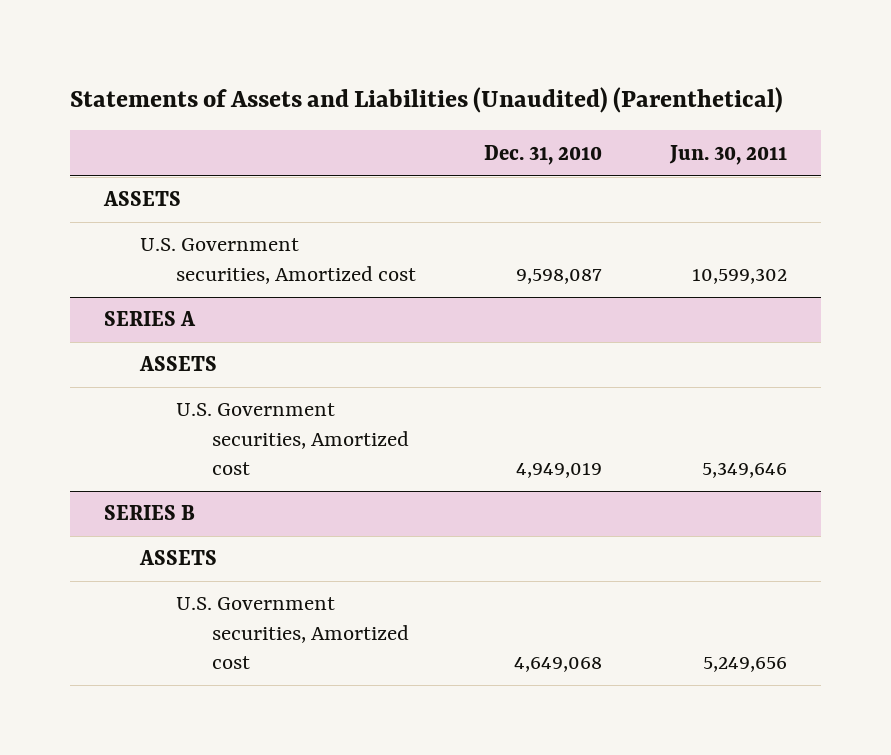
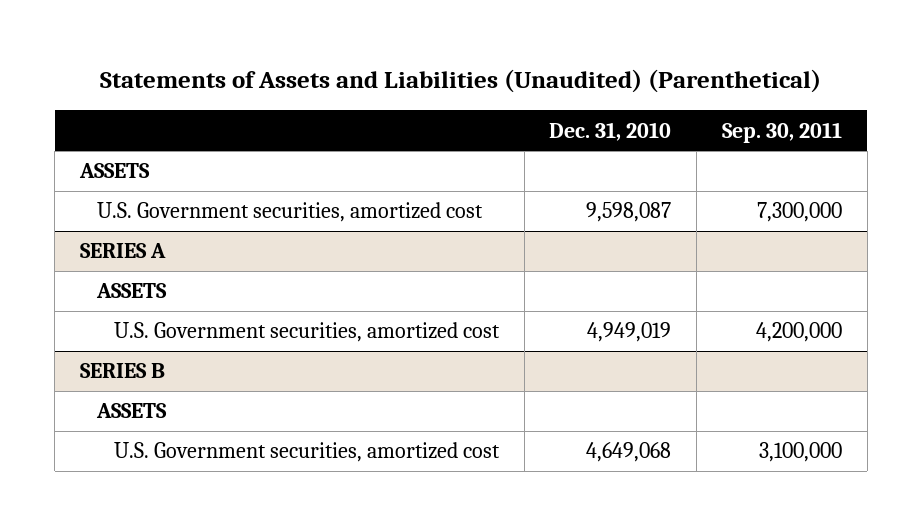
- | Dec. 31, 2010 | Jun. 30, 2011
+ | Dec. 31, 2010 | Sep. 30, 2011
- U.S. Government securities, Amortized cost | 9,598,087 | 10,599,302
+ U.S. Government securities, amortized cost | 9,598,087 | 7,300,000
@ SERIES A
- U.S. Government securities, Amortized cost | 4,949,019 | 5,349,646
+ U.S. Government securities, amortized cost | 4,949,019 | 4,200,000
@ SERIES B
- U.S. Government securities, Amortized cost | 4,649,068 | 5,249,656
+ U.S. Government securities, amortized cost | 4,649,068 | 3,100,000

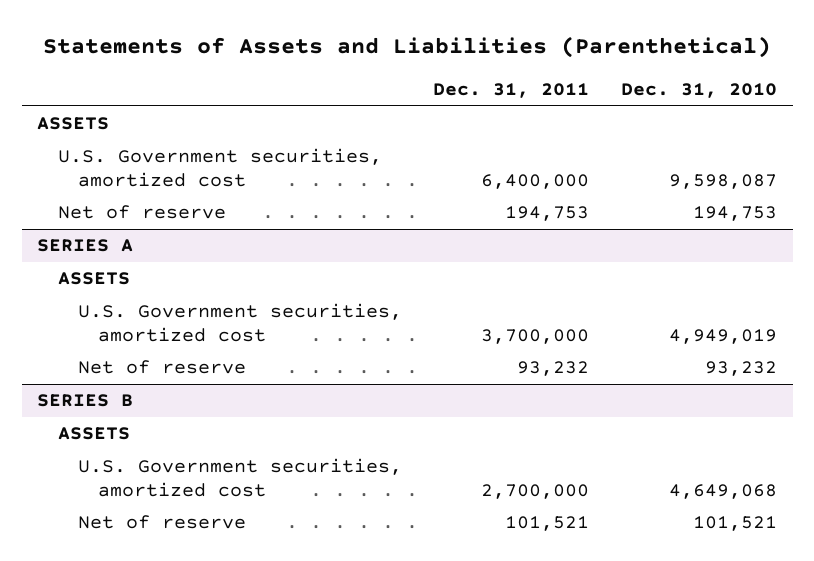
- Statements of Assets and Liabilities (Unaudited) (Parenthetical)
+ Statements of Assets and Liabilities (Parenthetical)
- | Dec. 31, 2010 | Sep. 30, 2011
+ | Dec. 31, 2011 | Dec. 31, 2010
+ Net of reserve | 194,753 | 194,753
@ SERIES A
+ Net of reserve | 93,232 | 93,232
@ SERIES B
+ Net of reserve | 101,521 | 101,521

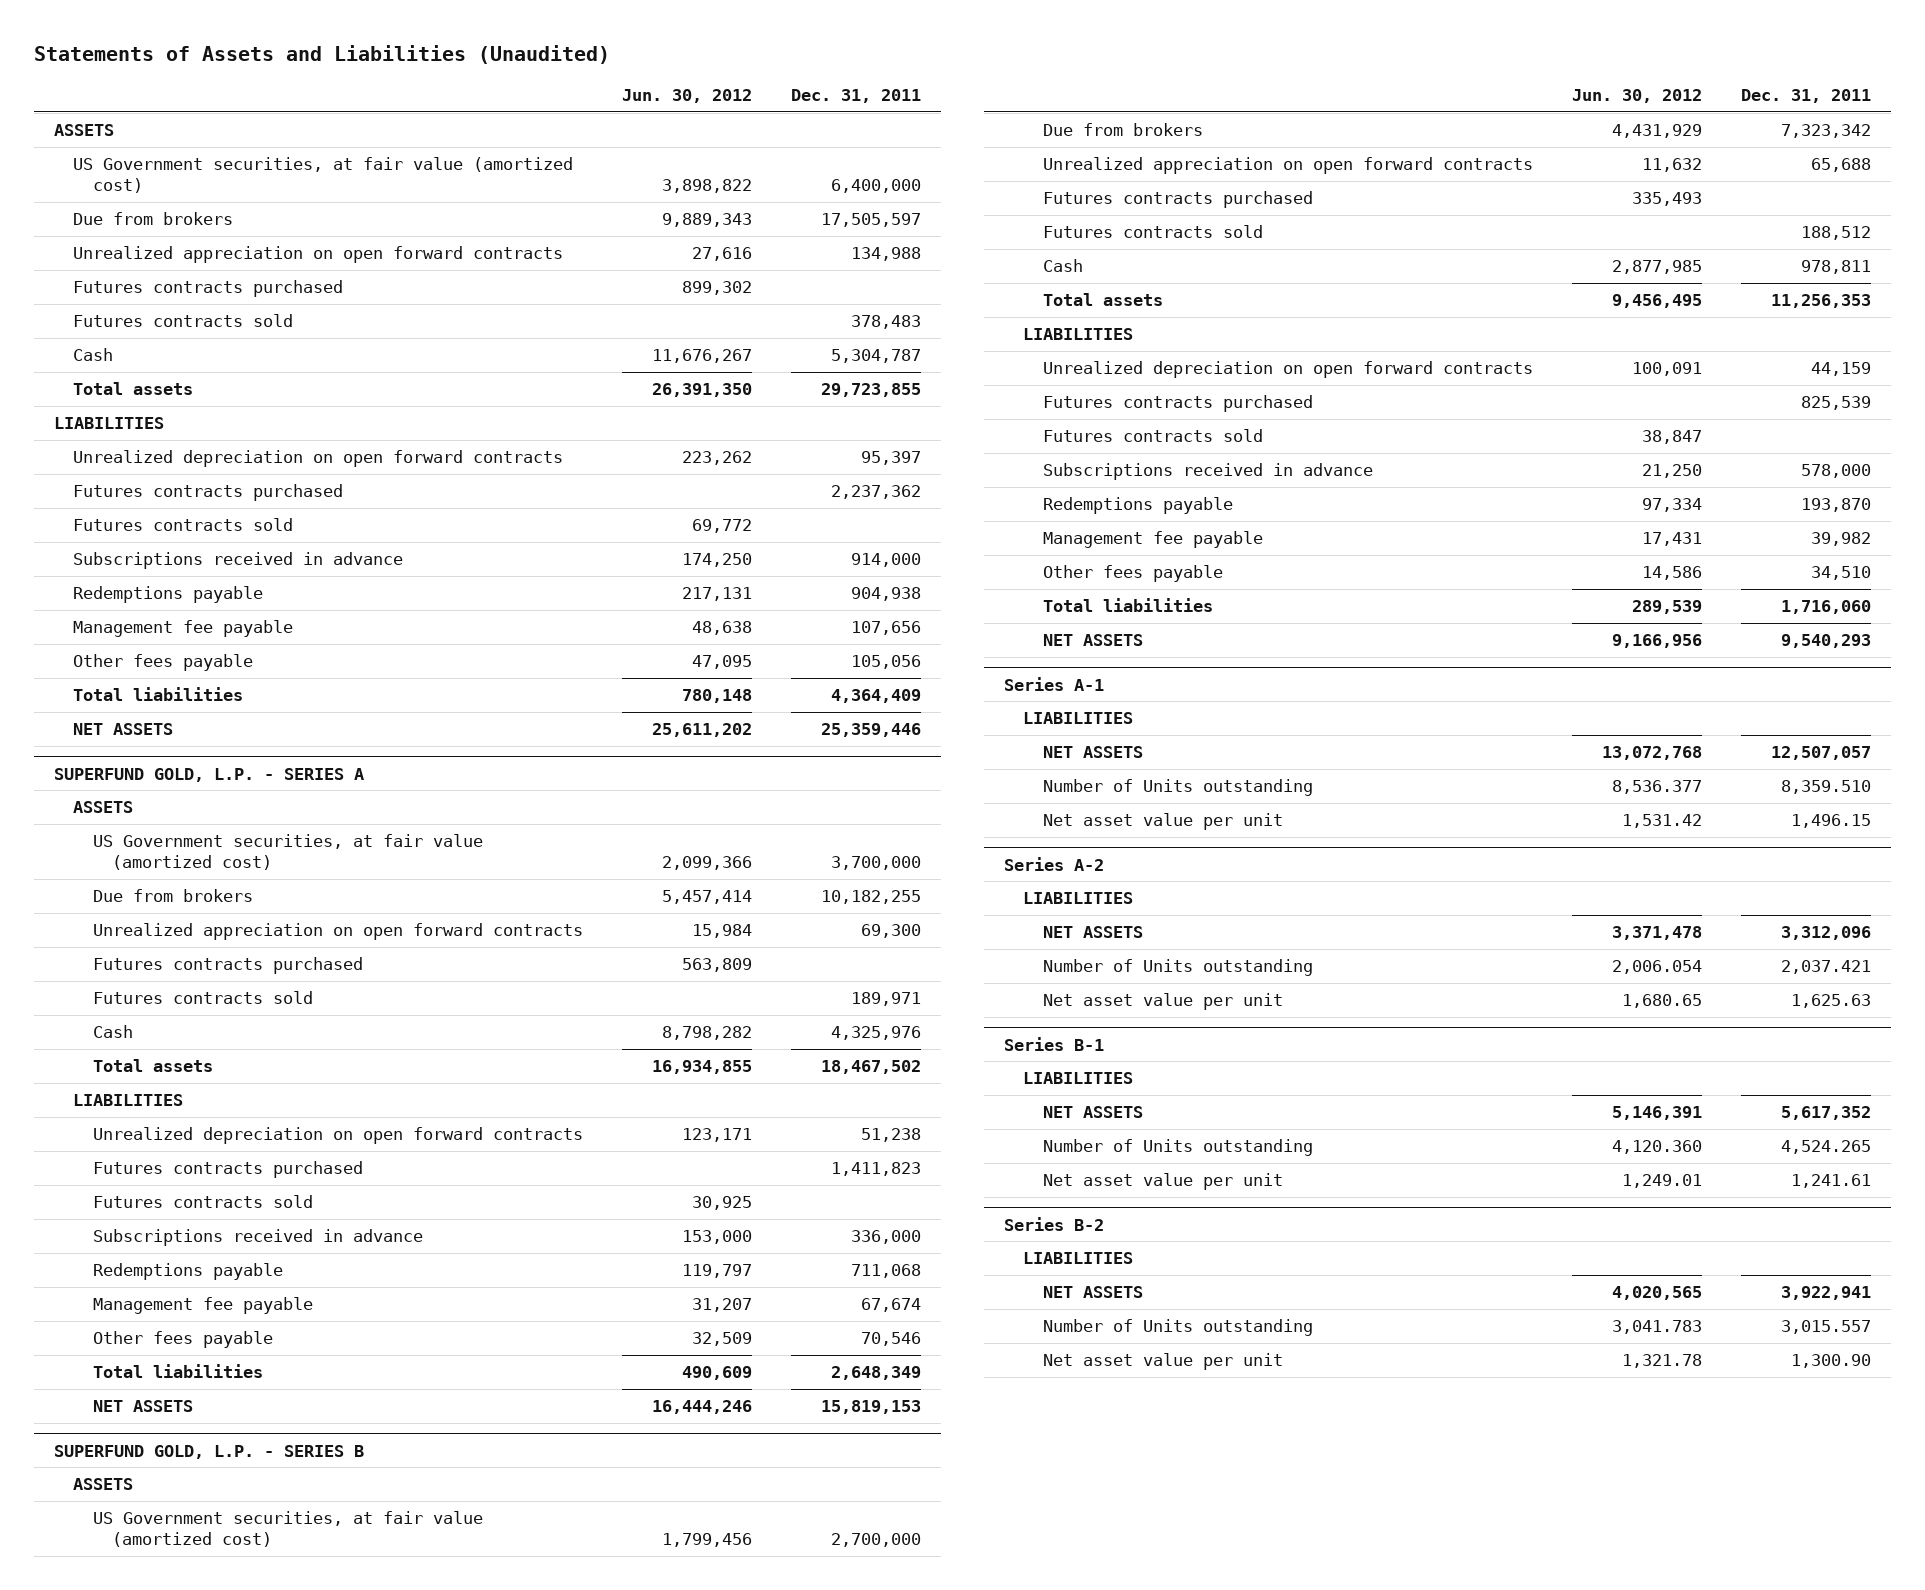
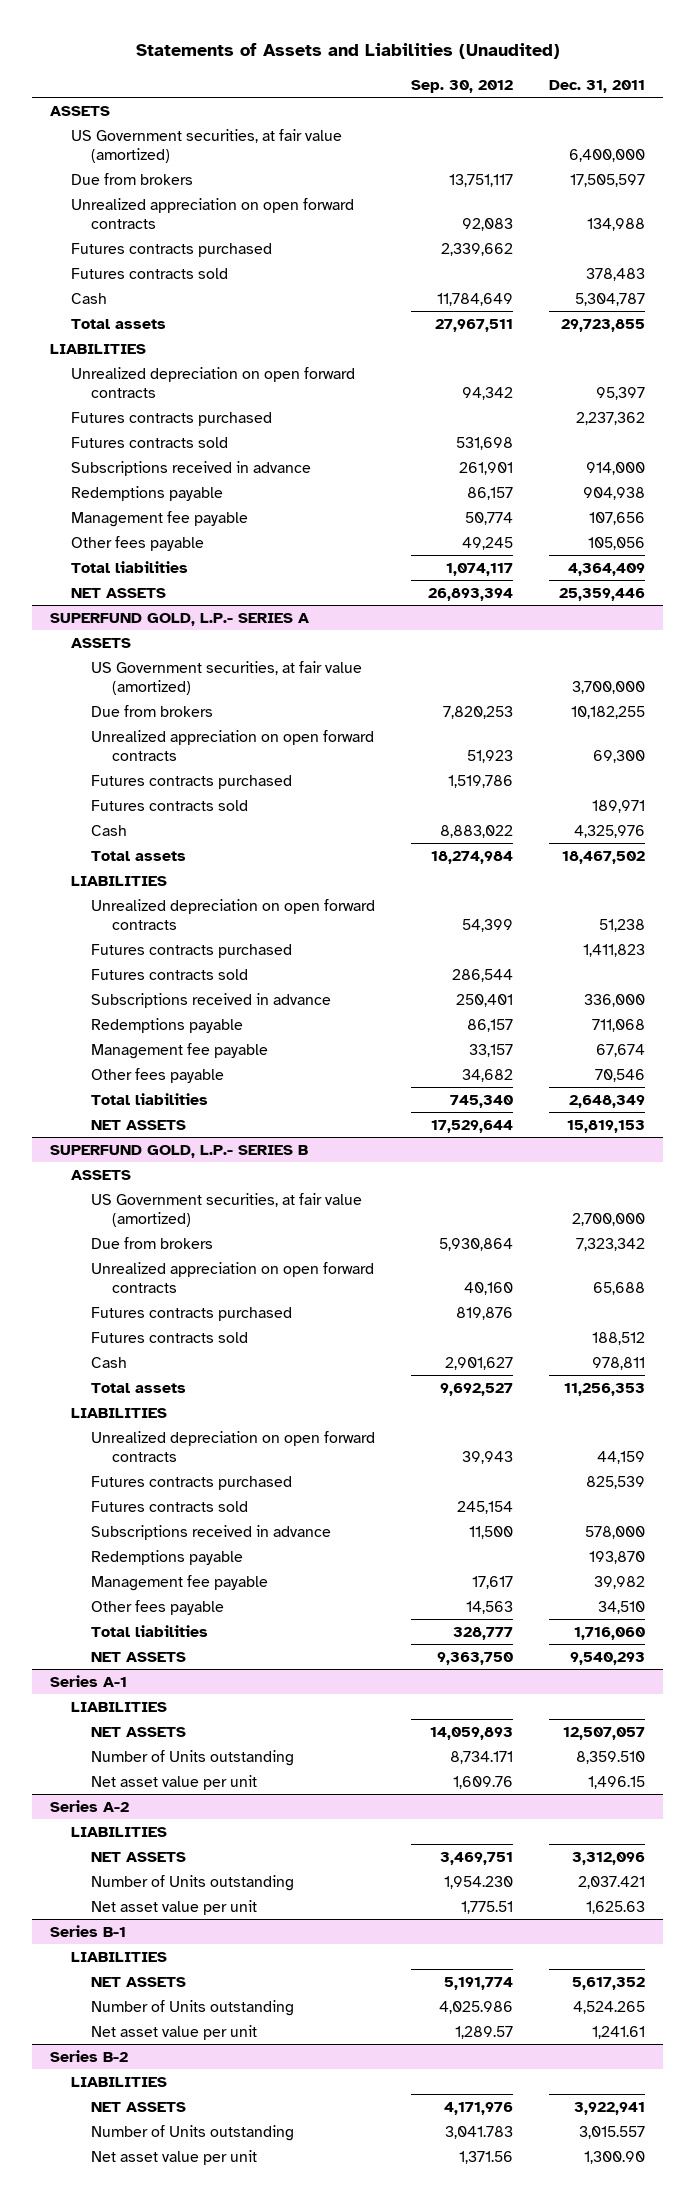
- | Jun. 30, 2012 | Dec. 31, 2011
+ | Sep. 30, 2012 | Dec. 31, 2011
- US Government securities, at fair value (amortized cost) | 3,898,822 | 6,400,000
+ US Government securities, at fair value (amortized) | | 6,400,000
- SUPERFUND GOLD, L.P. - SERIES A
+ SUPERFUND GOLD, L.P.- SERIES A
- US Government securities, at fair value (amortized cost) | 2,099,366 | 3,700,000
+ US Government securities, at fair value (amortized) | | 3,700,000
- SUPERFUND GOLD, L.P. - SERIES B
+ SUPERFUND GOLD, L.P.- SERIES B
- US Government securities, at fair value (amortized cost) | 1,799,456 | 2,700,000
+ US Government securities, at fair value (amortized) | | 2,700,000

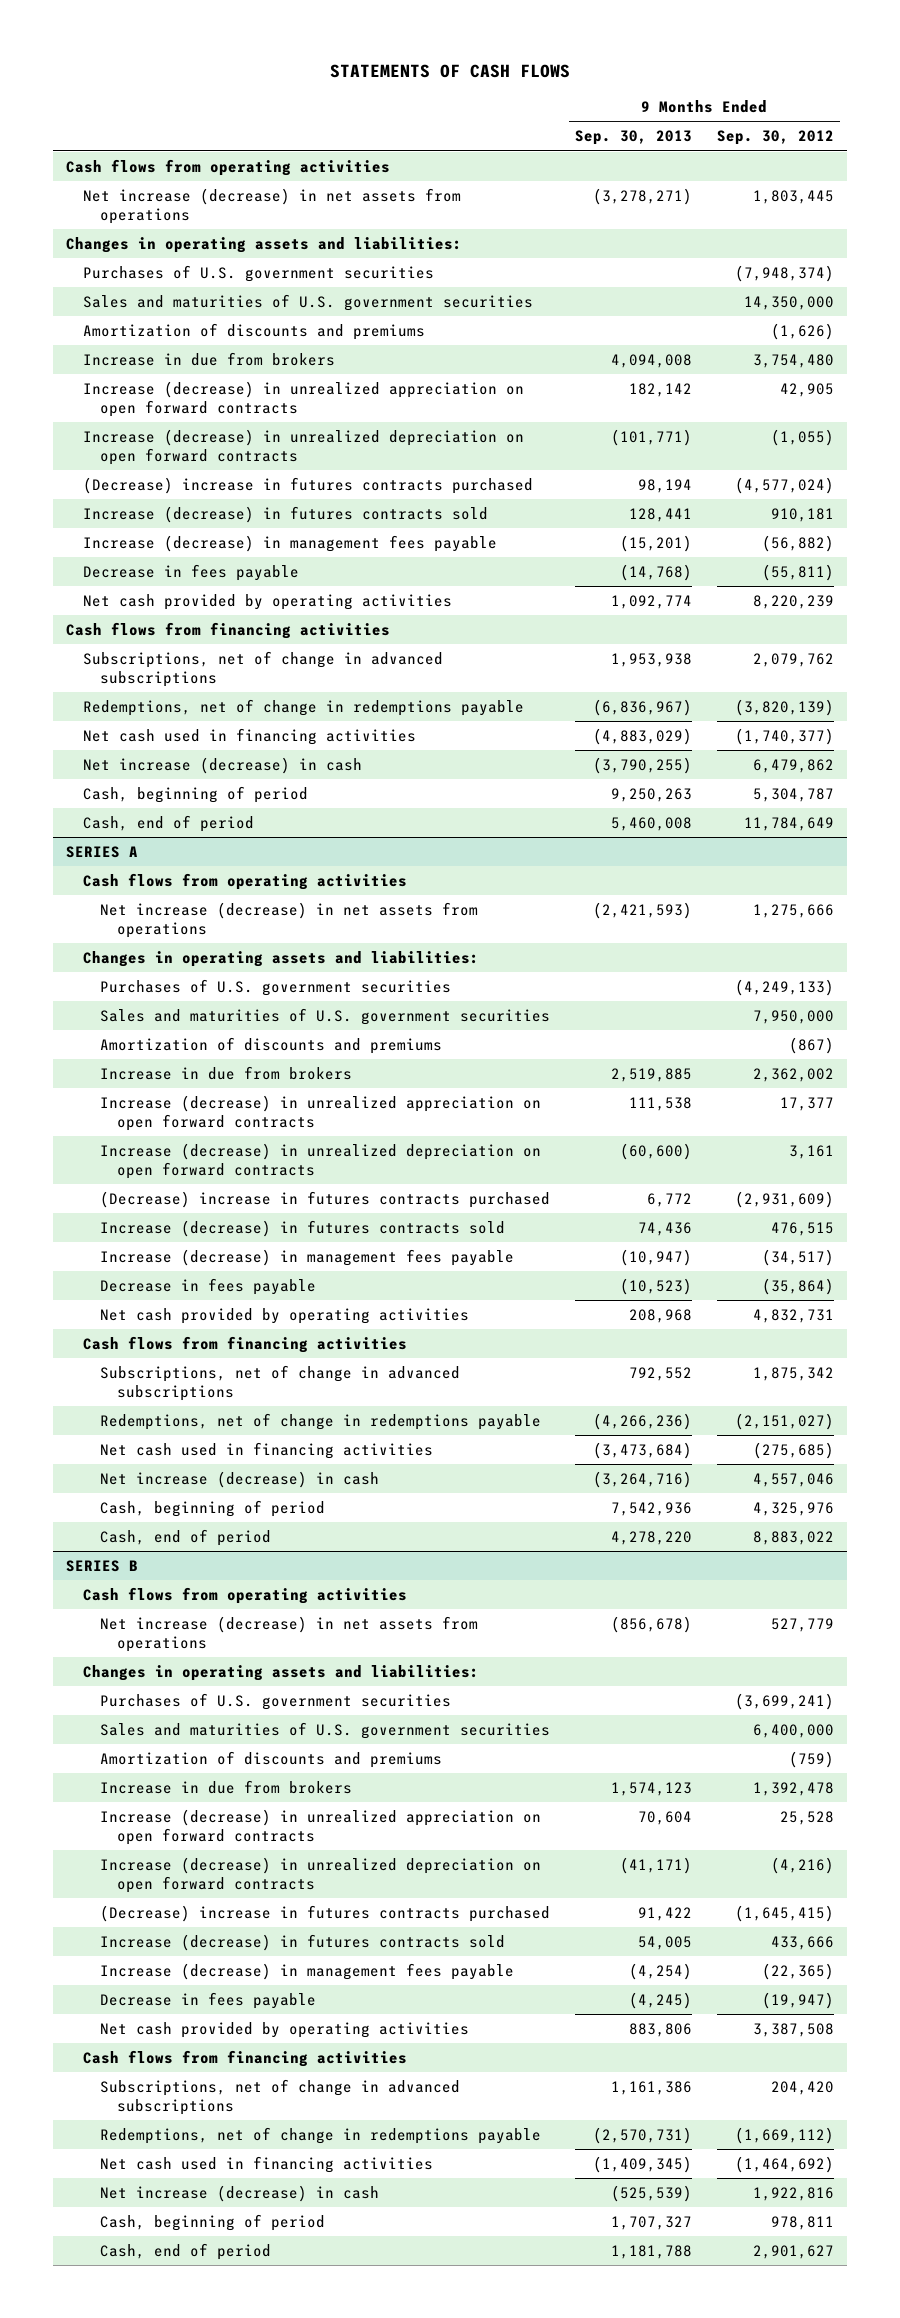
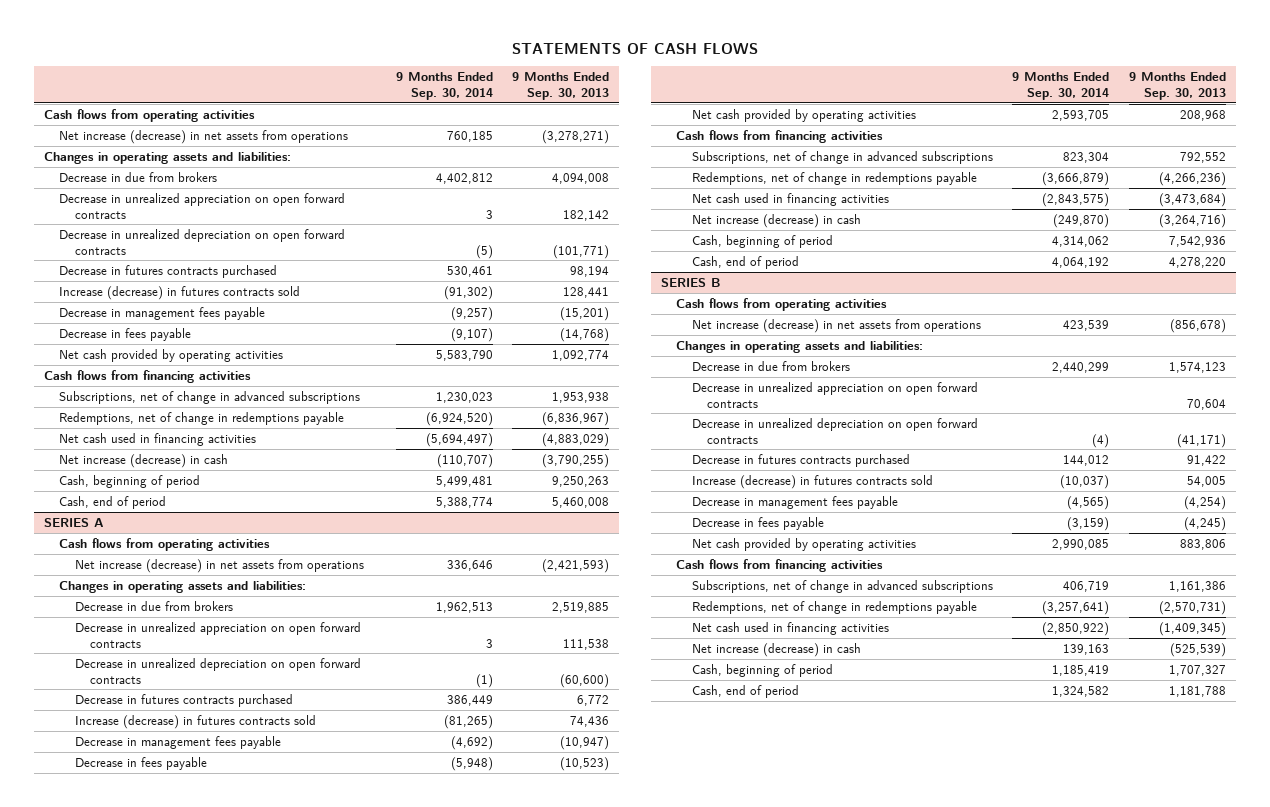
- | 9 Months Ended Sep. 30, 2013 | 9 Months Ended Sep. 30, 2012
+ | 9 Months Ended Sep. 30, 2014 | 9 Months Ended Sep. 30, 2013
- Purchases of U.S. government securities | | (7,948,374)
- Sales and maturities of U.S. government securities | | 14,350,000
- Amortization of discounts and premiums | | (1,626)
- Increase in due from brokers | 4,094,008 | 3,754,480
- Increase (decrease) in unrealized appreciation on open forward contracts | 182,142 | 42,905
- Increase (decrease) in unrealized depreciation on open forward contracts | (101,771) | (1,055)
- (Decrease) increase in futures contracts purchased | 98,194 | (4,577,024)
+ Decrease in due from brokers | 4,402,812 | 4,094,008
+ Decrease in unrealized appreciation on open forward contracts | 3 | 182,142
+ Decrease in unrealized depreciation on open forward contracts | (5) | (101,771)
+ Decrease in futures contracts purchased | 530,461 | 98,194
- Increase (decrease) in management fees payable | (15,201) | (56,882)
+ Decrease in management fees payable | (9,257) | (15,201)
@ SERIES A
- Purchases of U.S. government securities | | (4,249,133)
- Sales and maturities of U.S. government securities | | 7,950,000
- Amortization of discounts and premiums | | (867)
- Increase in due from brokers | 2,519,885 | 2,362,002
- Increase (decrease) in unrealized appreciation on open forward contracts | 111,538 | 17,377
- Increase (decrease) in unrealized depreciation on open forward contracts | (60,600) | 3,161
- (Decrease) increase in futures contracts purchased | 6,772 | (2,931,609)
+ Decrease in due from brokers | 1,962,513 | 2,519,885
+ Decrease in unrealized appreciation on open forward contracts | 3 | 111,538
+ Decrease in unrealized depreciation on open forward contracts | (1) | (60,600)
+ Decrease in futures contracts purchased | 386,449 | 6,772
- Increase (decrease) in management fees payable | (10,947) | (34,517)
+ Decrease in management fees payable | (4,692) | (10,947)
@ SERIES B
- Purchases of U.S. government securities | | (3,699,241)
- Sales and maturities of U.S. government securities | | 6,400,000
- Amortization of discounts and premiums | | (759)
- Increase in due from brokers | 1,574,123 | 1,392,478
- Increase (decrease) in unrealized appreciation on open forward contracts | 70,604 | 25,528
- Increase (decrease) in unrealized depreciation on open forward contracts | (41,171) | (4,216)
- (Decrease) increase in futures contracts purchased | 91,422 | (1,645,415)
+ Decrease in due from brokers | 2,440,299 | 1,574,123
+ Decrease in unrealized appreciation on open forward contracts | | 70,604
+ Decrease in unrealized depreciation on open forward contracts | (4) | (41,171)
+ Decrease in futures contracts purchased | 144,012 | 91,422
- Increase (decrease) in management fees payable | (4,254) | (22,365)
+ Decrease in management fees payable | (4,565) | (4,254)

